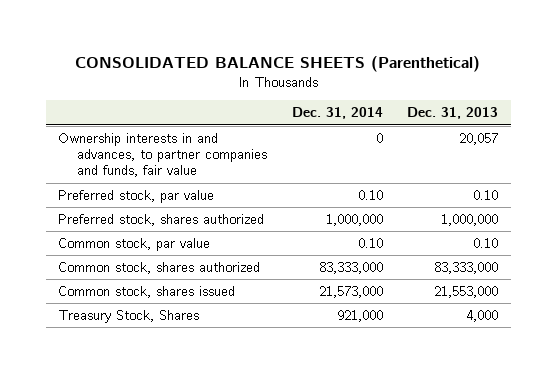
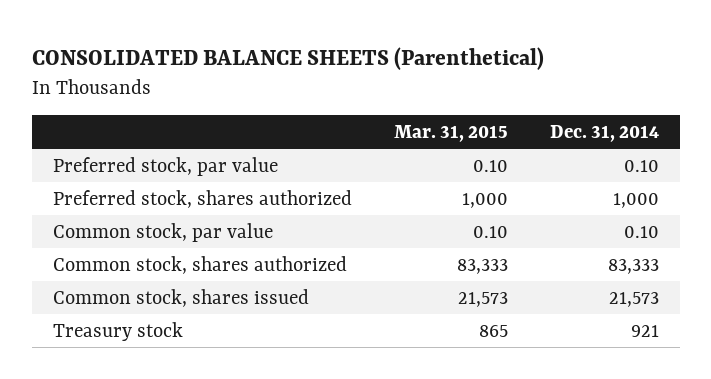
- | Dec. 31, 2014 | Dec. 31, 2013
+ | Mar. 31, 2015 | Dec. 31, 2014
- Ownership interests in and advances, to partner companies and funds, fair value | 0 | 20,057
- Preferred stock, shares authorized | 1,000,000 | 1,000,000
+ Preferred stock, shares authorized | 1,000 | 1,000
- Common stock, shares authorized | 83,333,000 | 83,333,000
- Common stock, shares issued | 21,573,000 | 21,553,000
- Treasury Stock, Shares | 921,000 | 4,000
+ Common stock, shares authorized | 83,333 | 83,333
+ Common stock, shares issued | 21,573 | 21,573
+ Treasury stock | 865 | 921

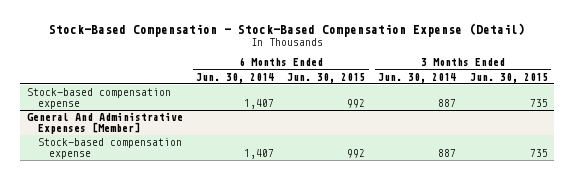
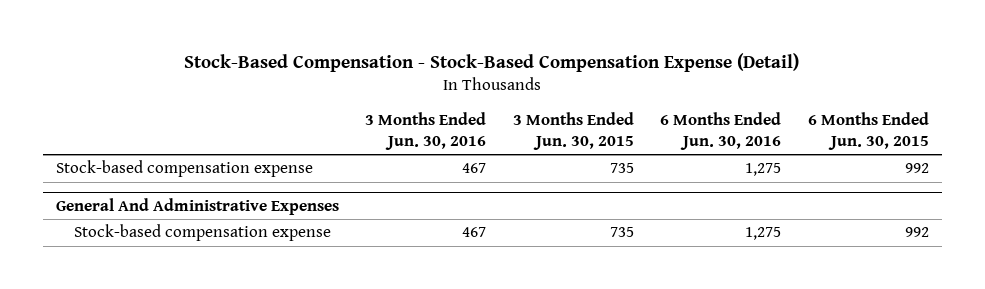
- | 6 Months Ended Jun. 30, 2014 | 6 Months Ended Jun. 30, 2015 | 3 Months Ended Jun. 30, 2014 | 3 Months Ended Jun. 30, 2015
+ | 3 Months Ended Jun. 30, 2016 | 3 Months Ended Jun. 30, 2015 | 6 Months Ended Jun. 30, 2016 | 6 Months Ended Jun. 30, 2015
- General And Administrative Expenses [Member]
+ General And Administrative Expenses

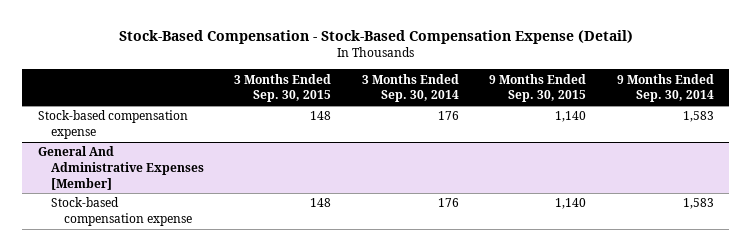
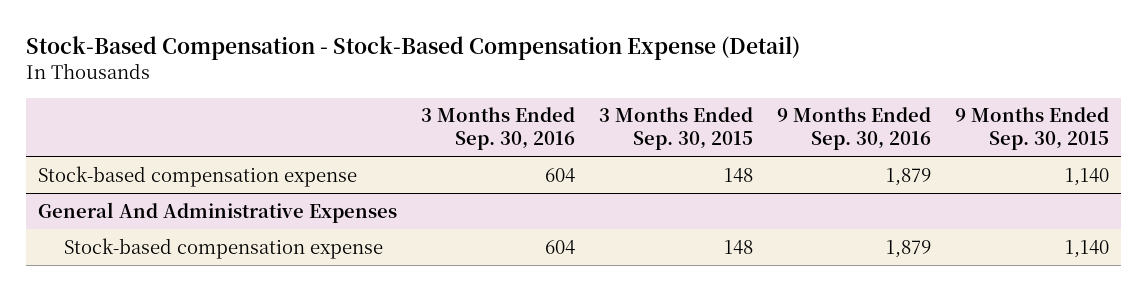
- | 3 Months Ended Sep. 30, 2015 | 3 Months Ended Sep. 30, 2014 | 9 Months Ended Sep. 30, 2015 | 9 Months Ended Sep. 30, 2014
+ | 3 Months Ended Sep. 30, 2016 | 3 Months Ended Sep. 30, 2015 | 9 Months Ended Sep. 30, 2016 | 9 Months Ended Sep. 30, 2015
- General And Administrative Expenses [Member]
+ General And Administrative Expenses

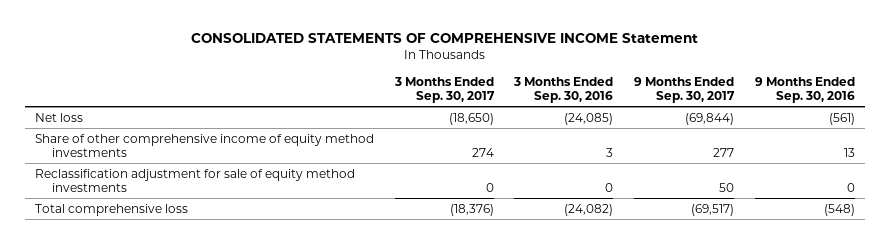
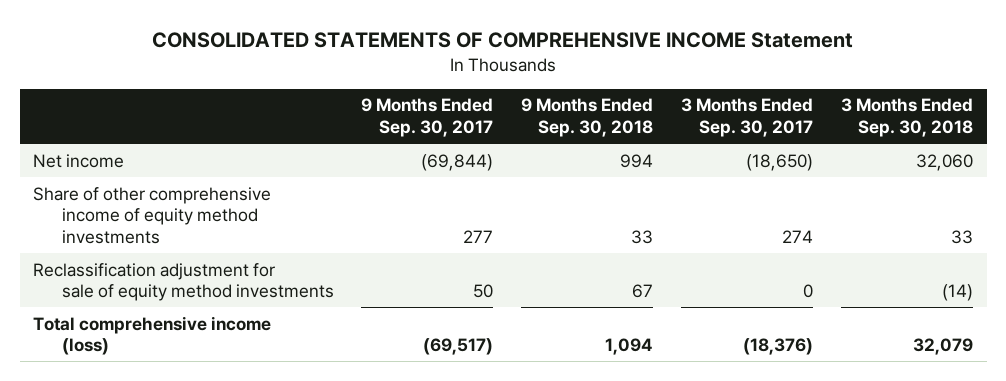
- | 3 Months Ended Sep. 30, 2017 | 3 Months Ended Sep. 30, 2016 | 9 Months Ended Sep. 30, 2017 | 9 Months Ended Sep. 30, 2016
+ | 9 Months Ended Sep. 30, 2017 | 9 Months Ended Sep. 30, 2018 | 3 Months Ended Sep. 30, 2017 | 3 Months Ended Sep. 30, 2018
- Net loss | (18,650) | (24,085) | (69,844) | (561)
+ Net income | (69,844) | 994 | (18,650) | 32,060
- Total comprehensive loss | (18,376) | (24,082) | (69,517) | (548)
+ Total comprehensive income (loss) | (69,517) | 1,094 | (18,376) | 32,079

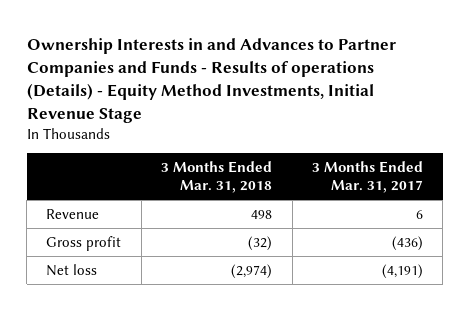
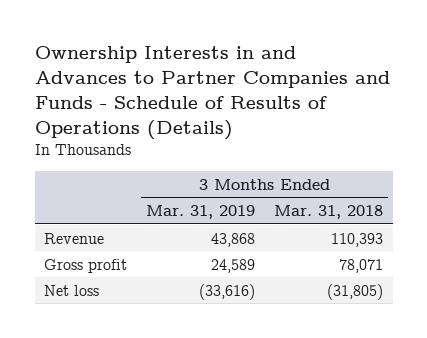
- Ownership Interests in and Advances to Partner Companies and Funds - Results of operations (Details) - Equity Method Investments, Initial Revenue Stage
+ Ownership Interests in and Advances to Partner Companies and Funds - Schedule of Results of Operations (Details)
- | 3 Months Ended Mar. 31, 2018 | 3 Months Ended Mar. 31, 2017
+ | 3 Months Ended Mar. 31, 2019 | 3 Months Ended Mar. 31, 2018
- Revenue | 498 | 6
- Gross profit | (32) | (436)
- Net loss | (2,974) | (4,191)
+ Revenue | 43,868 | 110,393
+ Gross profit | 24,589 | 78,071
+ Net loss | (33,616) | (31,805)

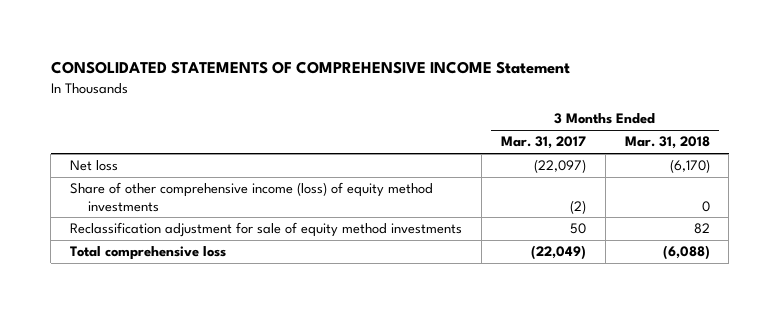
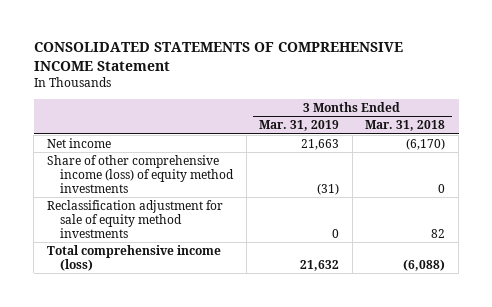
- | 3 Months Ended Mar. 31, 2017 | 3 Months Ended Mar. 31, 2018
+ | 3 Months Ended Mar. 31, 2019 | 3 Months Ended Mar. 31, 2018
- Net loss | (22,097) | (6,170)
+ Net income | 21,663 | (6,170)
- Total comprehensive loss | (22,049) | (6,088)
+ Total comprehensive income (loss) | 21,632 | (6,088)

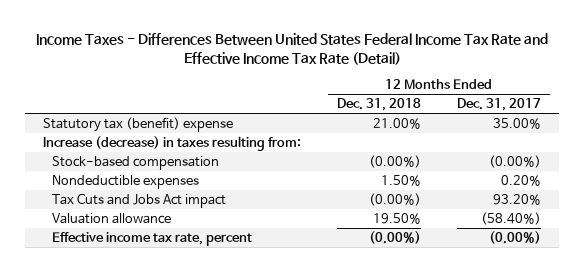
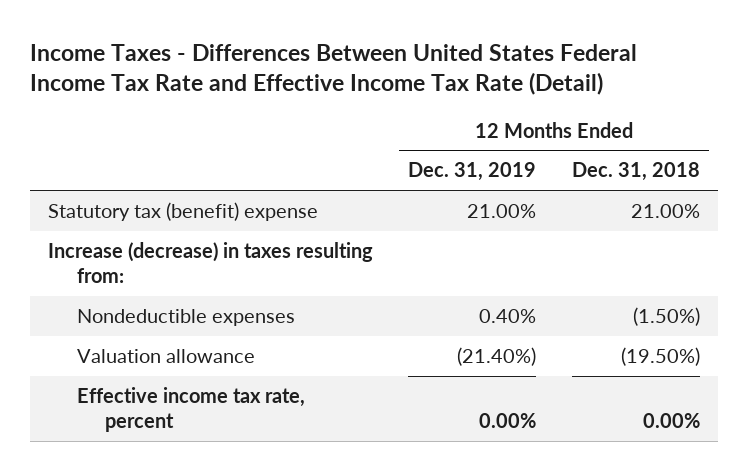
- | 12 Months Ended Dec. 31, 2018 | 12 Months Ended Dec. 31, 2017
+ | 12 Months Ended Dec. 31, 2019 | 12 Months Ended Dec. 31, 2018
- Stock-based compensation | (0.00%) | (0.00%)
- Nondeductible expenses | 1.50% | 0.20%
- Tax Cuts and Jobs Act impact | (0.00%) | 93.20%
- Valuation allowance | 19.50% | (58.40%)
- Effective income tax rate, percent | (0.00%) | (0.00%)
+ Nondeductible expenses | 0.40% | (1.50%)
+ Valuation allowance | (21.40%) | (19.50%)
+ Effective income tax rate, percent | 0.00% | 0.00%

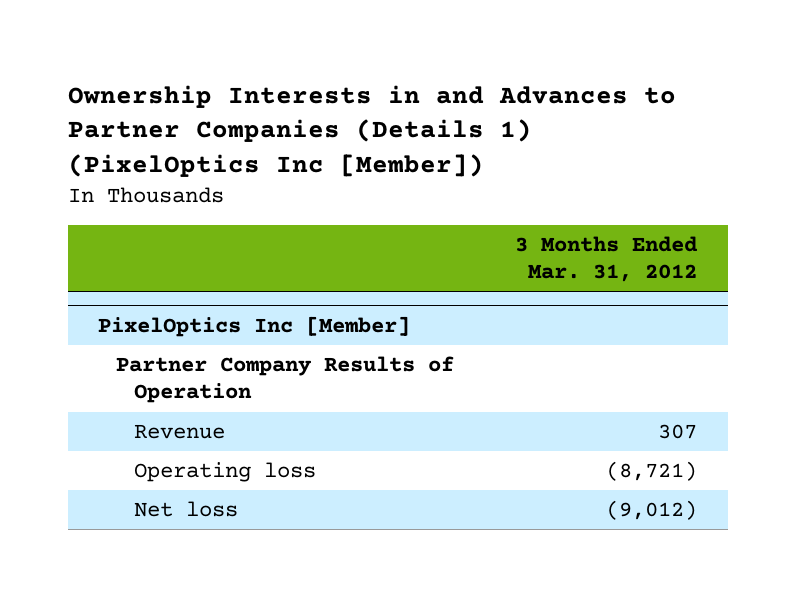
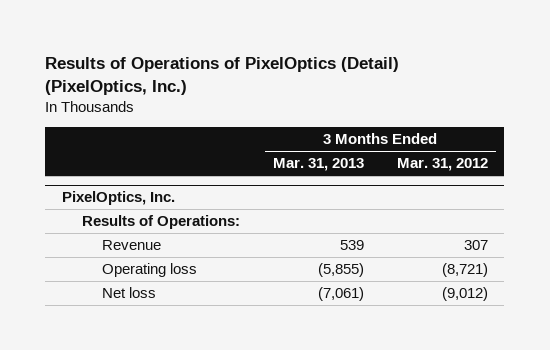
- Ownership Interests in and Advances to Partner Companies (Details 1) (PixelOptics Inc [Member])
+ Results of Operations of PixelOptics (Detail) (PixelOptics, Inc.)
- | 3 Months Ended Mar. 31, 2012
+ | 3 Months Ended Mar. 31, 2013 | 3 Months Ended Mar. 31, 2012
- PixelOptics Inc [Member]
- Partner Company Results of Operation
+ PixelOptics, Inc.
+ Results of Operations:

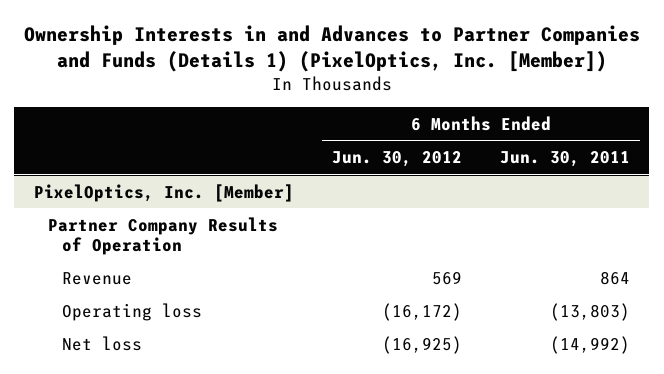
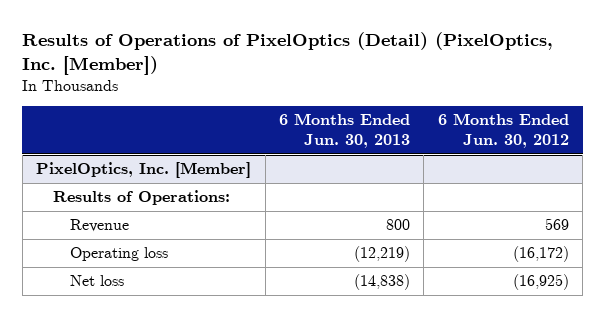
- Ownership Interests in and Advances to Partner Companies and Funds (Details 1) (PixelOptics, Inc. [Member])
+ Results of Operations of PixelOptics (Detail) (PixelOptics, Inc. [Member])
- | 6 Months Ended Jun. 30, 2012 | 6 Months Ended Jun. 30, 2011
+ | 6 Months Ended Jun. 30, 2013 | 6 Months Ended Jun. 30, 2012
@ PixelOptics, Inc. [Member]
- Partner Company Results of Operation
+ Results of Operations:

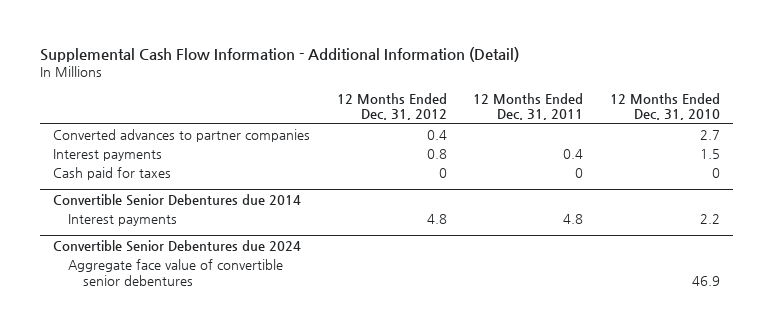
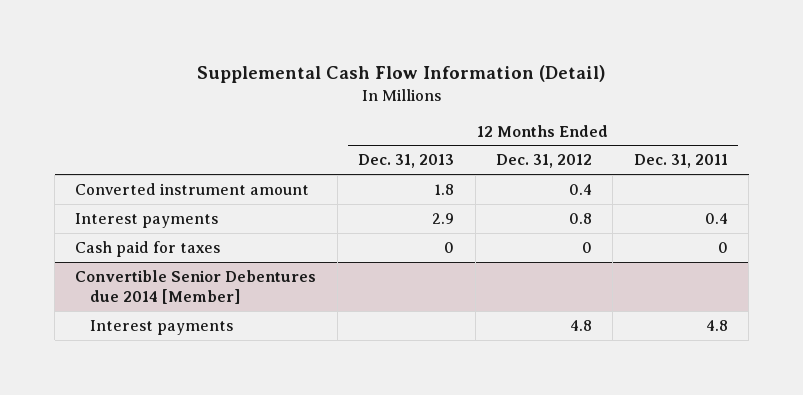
- Supplemental Cash Flow Information - Additional Information (Detail)
+ Supplemental Cash Flow Information (Detail)
- | 12 Months Ended Dec. 31, 2012 | 12 Months Ended Dec. 31, 2011 | 12 Months Ended Dec. 31, 2010
+ | 12 Months Ended Dec. 31, 2013 | 12 Months Ended Dec. 31, 2012 | 12 Months Ended Dec. 31, 2011
- Converted advances to partner companies | 0.4 | | 2.7
+ Converted instrument amount | 1.8 | 0.4 |
- Convertible Senior Debentures due 2014
+ Convertible Senior Debentures due 2014 [Member]
- Convertible Senior Debentures due 2024
- Aggregate face value of convertible senior debentures | | | 46.9

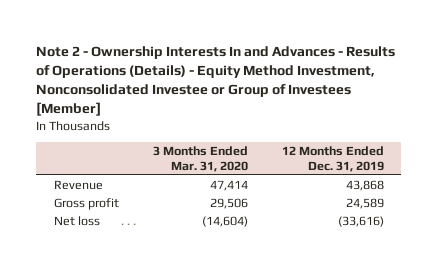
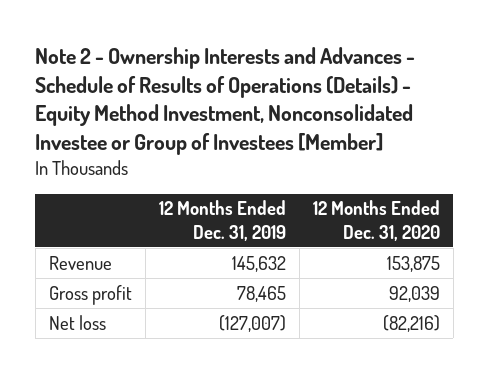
- Note 2 - Ownership Interests In and Advances - Results of Operations (Details) - Equity Method Investment, Nonconsolidated Investee or Group of Investees [Member]
+ Note 2 - Ownership Interests and Advances - Schedule of Results of Operations (Details) - Equity Method Investment, Nonconsolidated Investee or Group of Investees [Member]
- | 3 Months Ended Mar. 31, 2020 | 12 Months Ended Dec. 31, 2019
+ | 12 Months Ended Dec. 31, 2019 | 12 Months Ended Dec. 31, 2020
- Revenue | 47,414 | 43,868
- Gross profit | 29,506 | 24,589
- Net loss | (14,604) | (33,616)
+ Revenue | 145,632 | 153,875
+ Gross profit | 78,465 | 92,039
+ Net loss | (127,007) | (82,216)

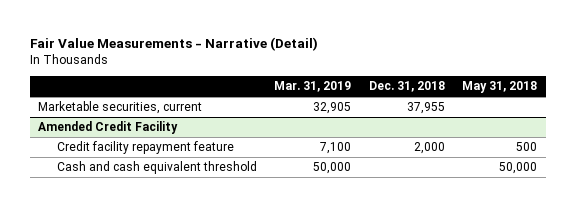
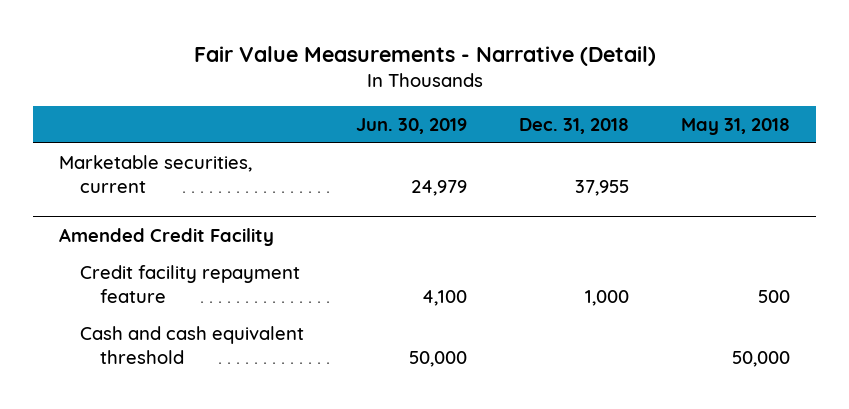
- | Mar. 31, 2019 | Dec. 31, 2018 | May 31, 2018
+ | Jun. 30, 2019 | Dec. 31, 2018 | May 31, 2018
@ Amended Credit Facility
- Credit facility repayment feature | 7,100 | 2,000 | 500
+ Credit facility repayment feature | 4,100 | 1,000 | 500

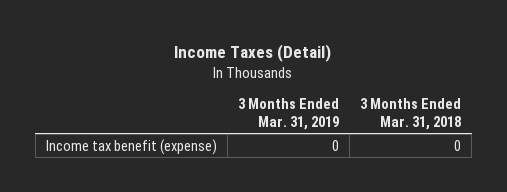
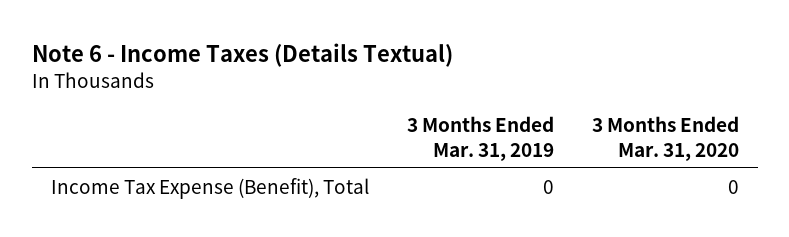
- Income Taxes (Detail)
+ Note 6 - Income Taxes (Details Textual)
- | 3 Months Ended Mar. 31, 2019 | 3 Months Ended Mar. 31, 2018
+ | 3 Months Ended Mar. 31, 2019 | 3 Months Ended Mar. 31, 2020
- Income tax benefit (expense) | 0 | 0
+ Income Tax Expense (Benefit), Total | 0 | 0

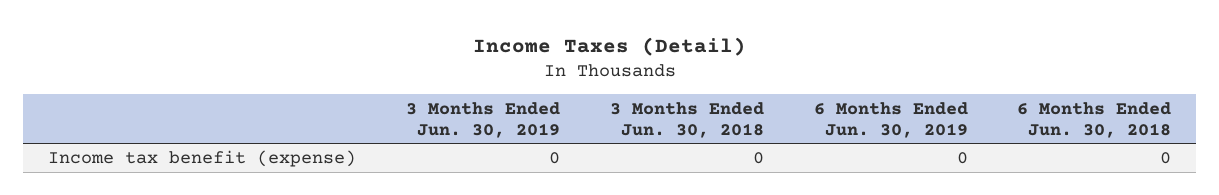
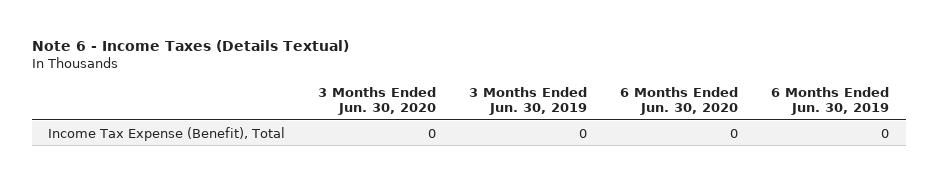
- Income Taxes (Detail)
+ Note 6 - Income Taxes (Details Textual)
- | 3 Months Ended Jun. 30, 2019 | 3 Months Ended Jun. 30, 2018 | 6 Months Ended Jun. 30, 2019 | 6 Months Ended Jun. 30, 2018
+ | 3 Months Ended Jun. 30, 2020 | 3 Months Ended Jun. 30, 2019 | 6 Months Ended Jun. 30, 2020 | 6 Months Ended Jun. 30, 2019
- Income tax benefit (expense) | 0 | 0 | 0 | 0
+ Income Tax Expense (Benefit), Total | 0 | 0 | 0 | 0

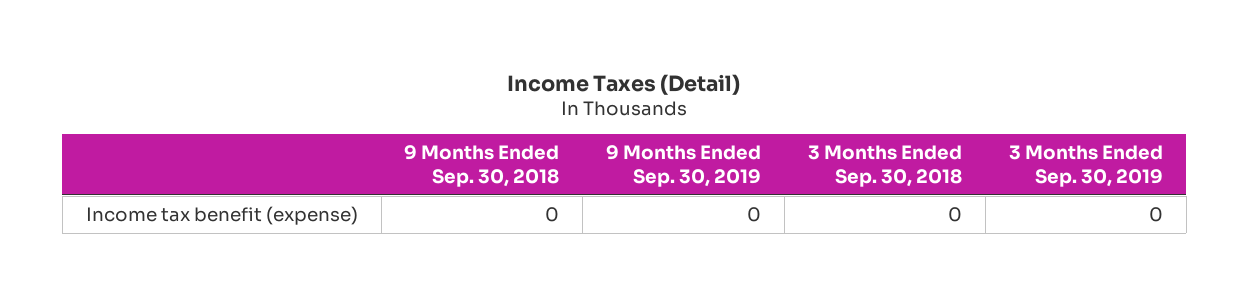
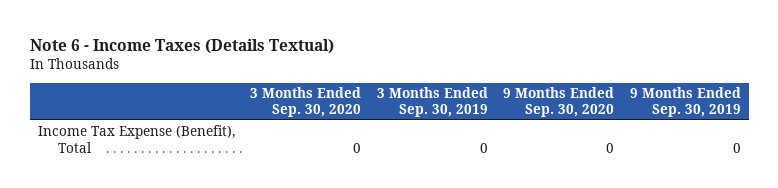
- Income Taxes (Detail)
+ Note 6 - Income Taxes (Details Textual)
- | 9 Months Ended Sep. 30, 2018 | 9 Months Ended Sep. 30, 2019 | 3 Months Ended Sep. 30, 2018 | 3 Months Ended Sep. 30, 2019
+ | 3 Months Ended Sep. 30, 2020 | 3 Months Ended Sep. 30, 2019 | 9 Months Ended Sep. 30, 2020 | 9 Months Ended Sep. 30, 2019
- Income tax benefit (expense) | 0 | 0 | 0 | 0
+ Income Tax Expense (Benefit), Total | 0 | 0 | 0 | 0

